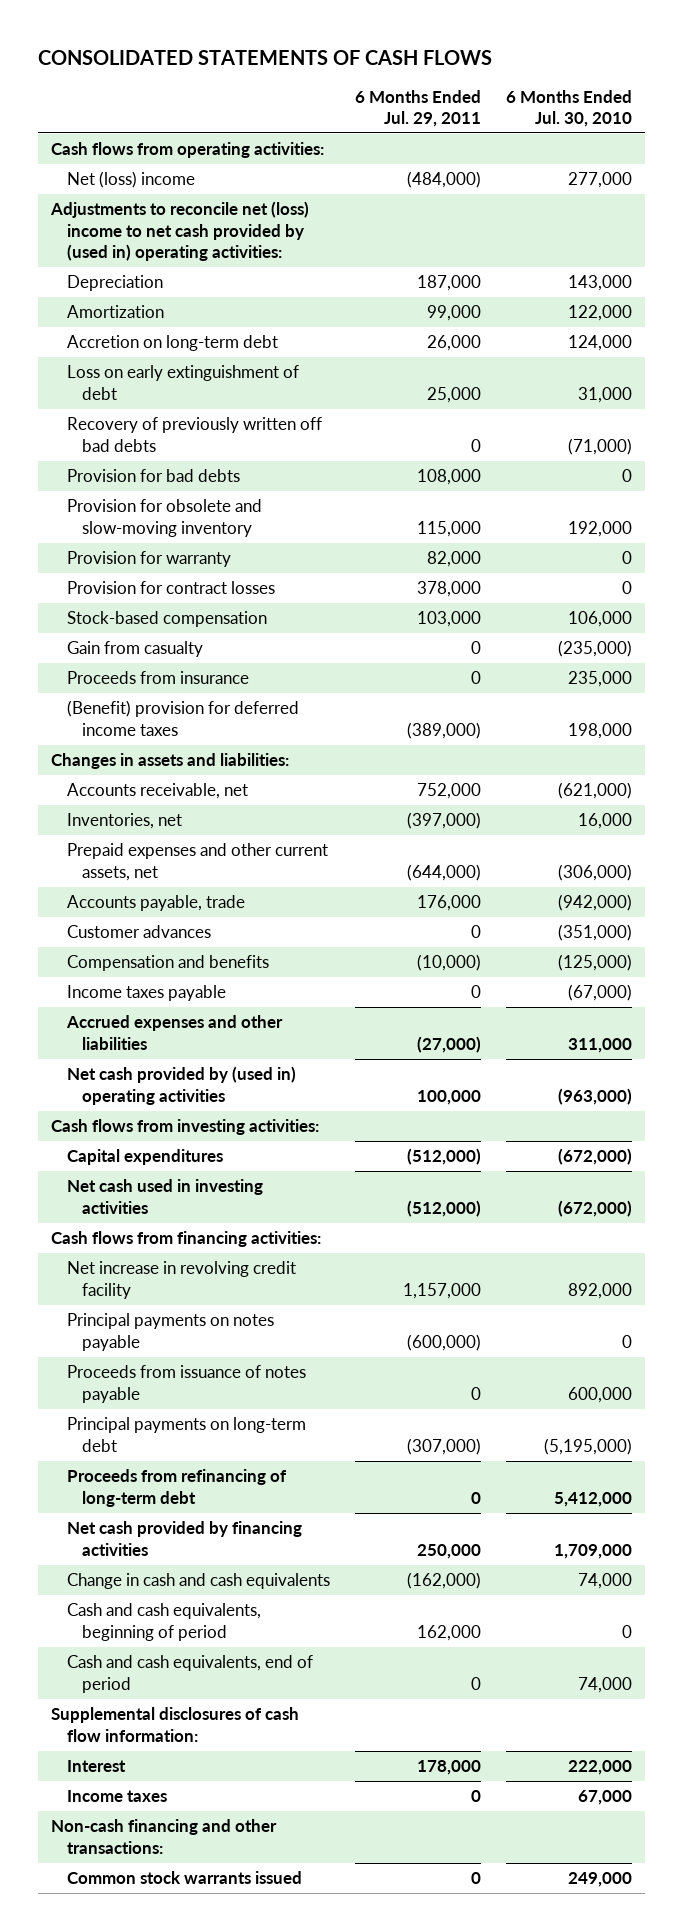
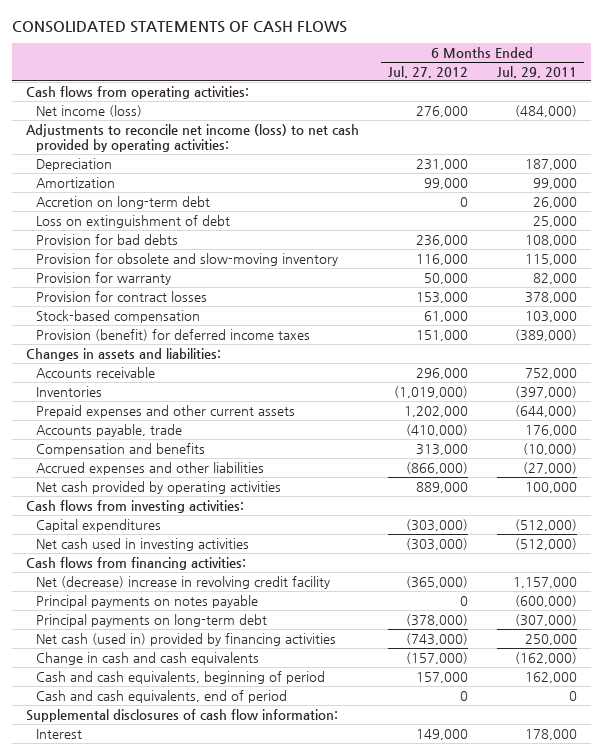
- | 6 Months Ended Jul. 29, 2011 | 6 Months Ended Jul. 30, 2010
+ | 6 Months Ended Jul. 27, 2012 | 6 Months Ended Jul. 29, 2011
- Net (loss) income | (484,000) | 277,000
- Adjustments to reconcile net (loss) income to net cash provided by (used in) operating activities:
+ Net income (loss) | 276,000 | (484,000)
+ Adjustments to reconcile net income (loss) to net cash provided by operating activities:
- Loss on early extinguishment of debt | 25,000 | 31,000
- Recovery of previously written off bad debts | 0 | (71,000)
+ Loss on extinguishment of debt | | 25,000
- Gain from casualty | 0 | (235,000)
- Proceeds from insurance | 0 | 235,000
- (Benefit) provision for deferred income taxes | (389,000) | 198,000
+ Provision (benefit) for deferred income taxes | 151,000 | (389,000)
- Accounts receivable, net | 752,000 | (621,000)
- Inventories, net | (397,000) | 16,000
- Prepaid expenses and other current assets, net | (644,000) | (306,000)
+ Accounts receivable | 296,000 | 752,000
+ Inventories | (1,019,000) | (397,000)
+ Prepaid expenses and other current assets | 1,202,000 | (644,000)
- Customer advances | 0 | (351,000)
- Income taxes payable | 0 | (67,000)
- Net cash provided by (used in) operating activities | 100,000 | (963,000)
+ Net cash provided by operating activities | 889,000 | 100,000
- Net increase in revolving credit facility | 1,157,000 | 892,000
+ Net (decrease) increase in revolving credit facility | (365,000) | 1,157,000
- Proceeds from issuance of notes payable | 0 | 600,000
- Proceeds from refinancing of long-term debt | 0 | 5,412,000
- Net cash provided by financing activities | 250,000 | 1,709,000
+ Net cash (used in) provided by financing activities | (743,000) | 250,000
- Income taxes | 0 | 67,000
- Non-cash financing and other transactions:
- Common stock warrants issued | 0 | 249,000

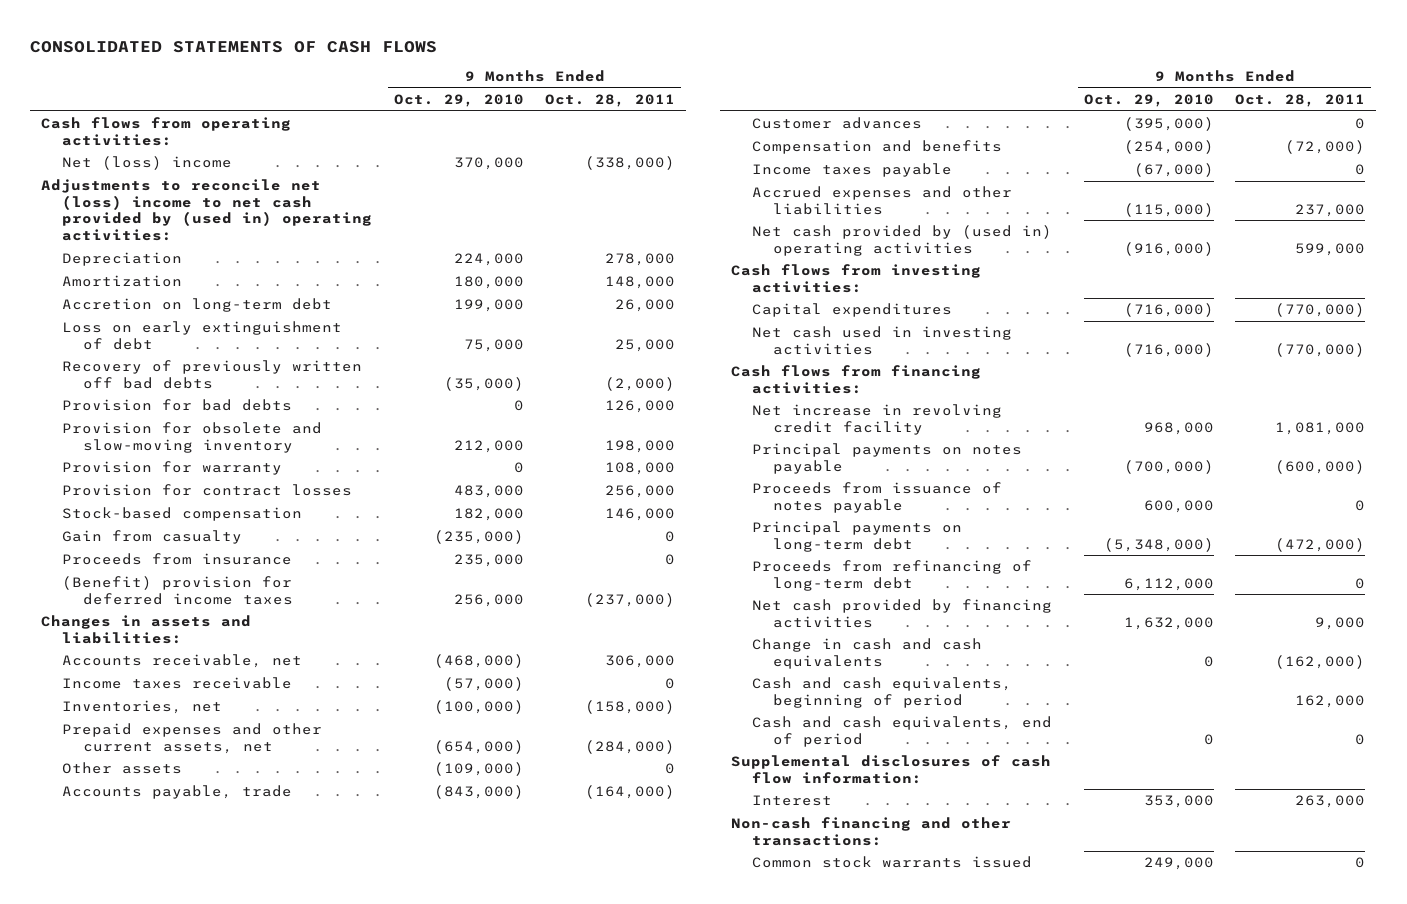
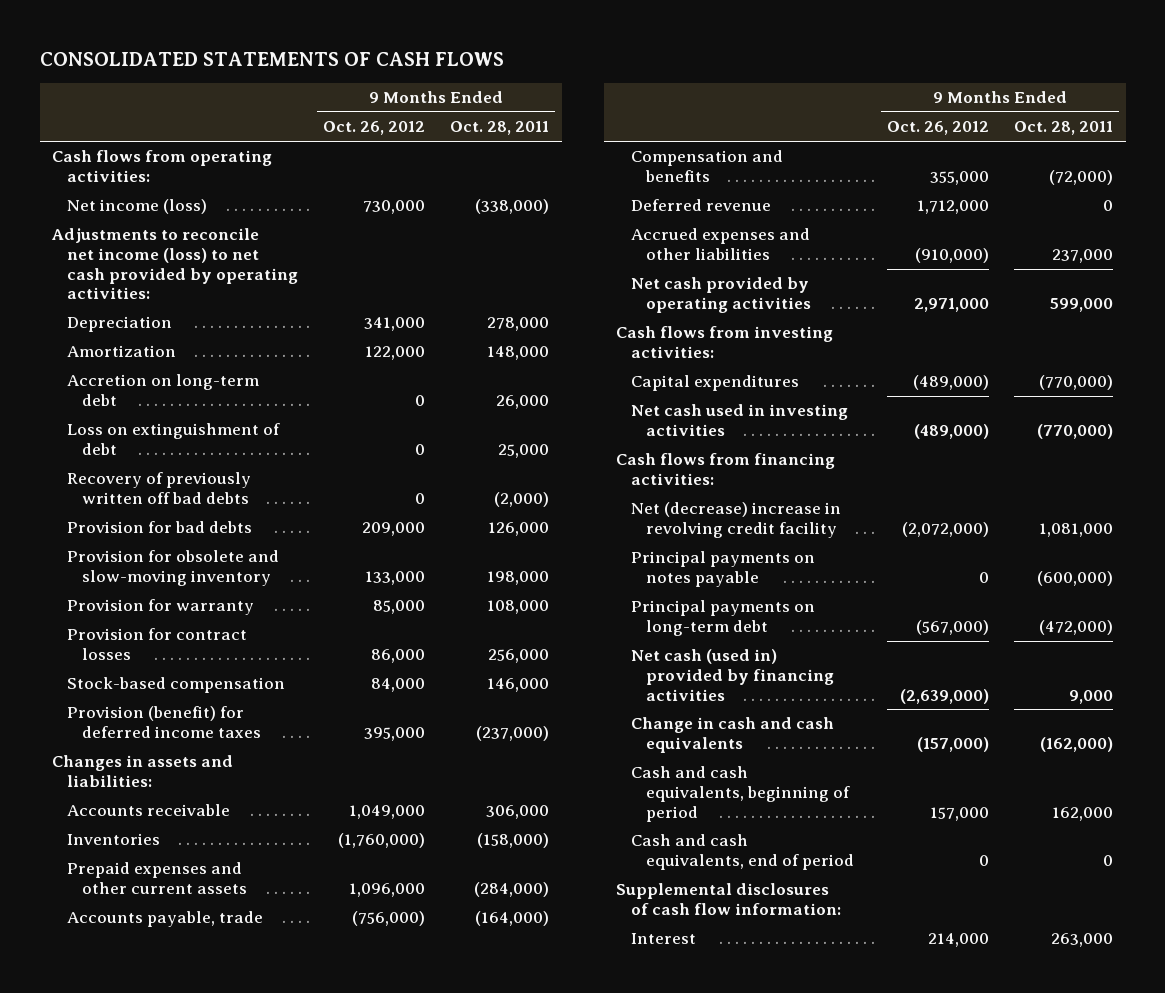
- | 9 Months Ended Oct. 29, 2010 | 9 Months Ended Oct. 28, 2011
+ | 9 Months Ended Oct. 26, 2012 | 9 Months Ended Oct. 28, 2011
- Net (loss) income | 370,000 | (338,000)
- Adjustments to reconcile net (loss) income to net cash provided by (used in) operating activities:
+ Net income (loss) | 730,000 | (338,000)
+ Adjustments to reconcile net income (loss) to net cash provided by operating activities:
- Loss on early extinguishment of debt | 75,000 | 25,000
+ Loss on extinguishment of debt | 0 | 25,000
- Gain from casualty | (235,000) | 0
- Proceeds from insurance | 235,000 | 0
- (Benefit) provision for deferred income taxes | 256,000 | (237,000)
+ Provision (benefit) for deferred income taxes | 395,000 | (237,000)
- Accounts receivable, net | (468,000) | 306,000
- Income taxes receivable | (57,000) | 0
- Inventories, net | (100,000) | (158,000)
- Prepaid expenses and other current assets, net | (654,000) | (284,000)
- Other assets | (109,000) | 0
+ Accounts receivable | 1,049,000 | 306,000
+ Inventories | (1,760,000) | (158,000)
+ Prepaid expenses and other current assets | 1,096,000 | (284,000)
- Customer advances | (395,000) | 0
- Income taxes payable | (67,000) | 0
+ Deferred revenue | 1,712,000 | 0
- Net cash provided by (used in) operating activities | (916,000) | 599,000
+ Net cash provided by operating activities | 2,971,000 | 599,000
- Net increase in revolving credit facility | 968,000 | 1,081,000
+ Net (decrease) increase in revolving credit facility | (2,072,000) | 1,081,000
- Proceeds from issuance of notes payable | 600,000 | 0
- Proceeds from refinancing of long-term debt | 6,112,000 | 0
- Net cash provided by financing activities | 1,632,000 | 9,000
+ Net cash (used in) provided by financing activities | (2,639,000) | 9,000
- Non-cash financing and other transactions:
- Common stock warrants issued | 249,000 | 0

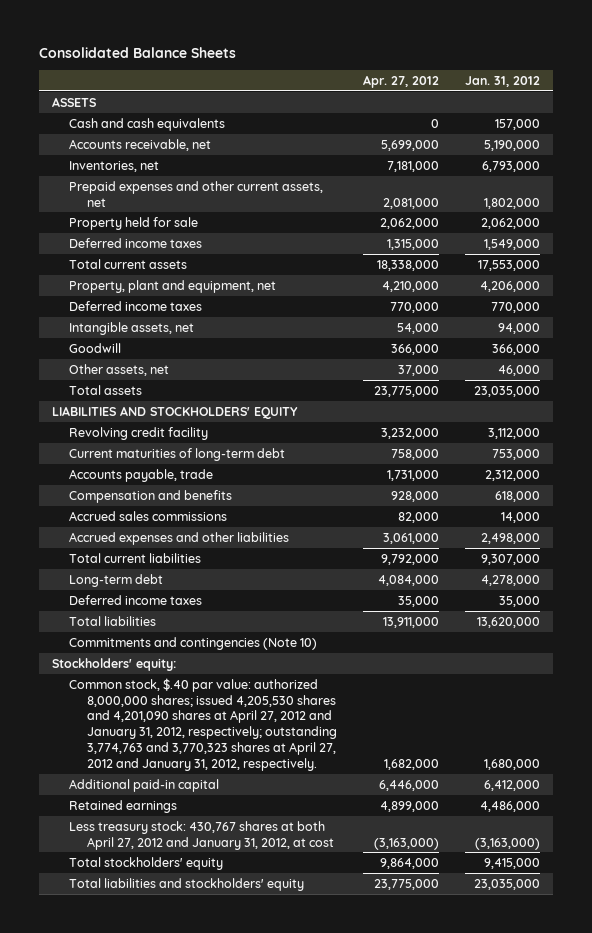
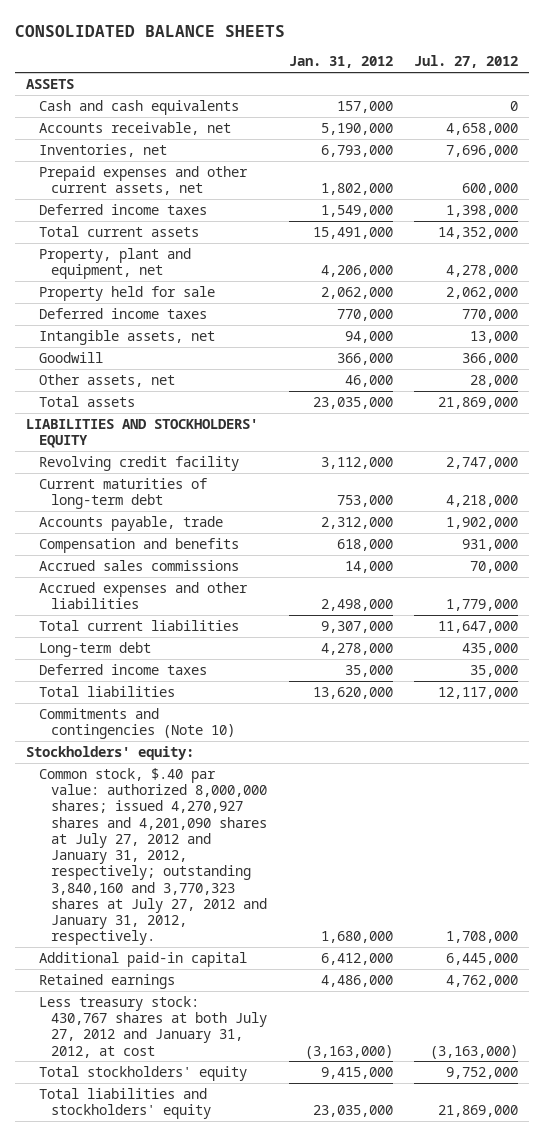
- Consolidated Balance Sheets
+ CONSOLIDATED BALANCE SHEETS
- | Apr. 27, 2012 | Jan. 31, 2012
+ | Jan. 31, 2012 | Jul. 27, 2012
- Total current assets | 18,338,000 | 17,553,000
+ Total current assets | 15,491,000 | 14,352,000
moved down: Property held for sale | 2,062,000 | 2,062,000
- Common stock, $.40 par value: authorized 8,000,000 shares; issued 4,205,530 shares and 4,201,090 shares at April 27, 2012 and January 31, 2012, respectively; outstanding 3,774,763 and 3,770,323 shares at April 27, 2012 and January 31, 2012, respectively. | 1,682,000 | 1,680,000
+ Common stock, $.40 par value: authorized 8,000,000 shares; issued 4,270,927 shares and 4,201,090 shares at July 27, 2012 and January 31, 2012, respectively; outstanding 3,840,160 and 3,770,323 shares at July 27, 2012 and January 31, 2012, respectively. | 1,680,000 | 1,708,000
- Less treasury stock: 430,767 shares at both April 27, 2012 and January 31, 2012, at cost | (3,163,000) | (3,163,000)
+ Less treasury stock: 430,767 shares at both July 27, 2012 and January 31, 2012, at cost | (3,163,000) | (3,163,000)

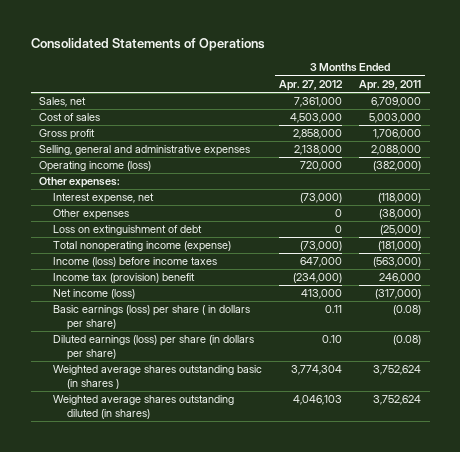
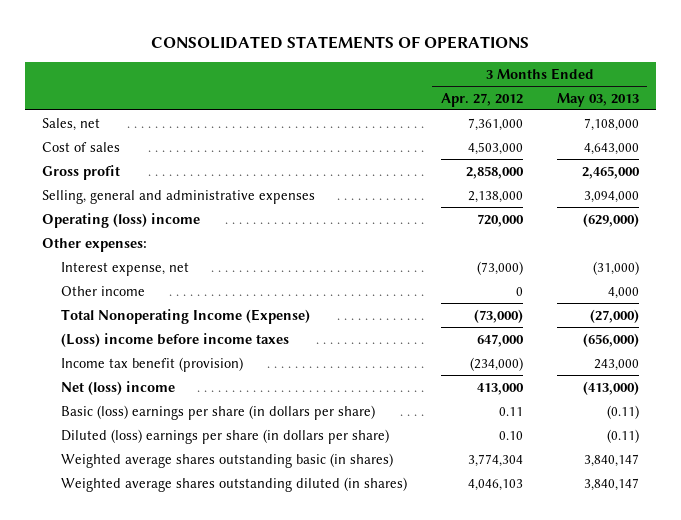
- Consolidated Statements of Operations
+ CONSOLIDATED STATEMENTS OF OPERATIONS
- | 3 Months Ended Apr. 27, 2012 | 3 Months Ended Apr. 29, 2011
+ | 3 Months Ended Apr. 27, 2012 | 3 Months Ended May 03, 2013
- Operating income (loss) | 720,000 | (382,000)
+ Operating (loss) income | 720,000 | (629,000)
- Other expenses | 0 | (38,000)
- Loss on extinguishment of debt | 0 | (25,000)
- Total nonoperating income (expense) | (73,000) | (181,000)
- Income (loss) before income taxes | 647,000 | (563,000)
- Income tax (provision) benefit | (234,000) | 246,000
- Net income (loss) | 413,000 | (317,000)
- Basic earnings (loss) per share ( in dollars per share) | 0.11 | (0.08)
- Diluted earnings (loss) per share (in dollars per share) | 0.10 | (0.08)
- Weighted average shares outstanding basic (in shares ) | 3,774,304 | 3,752,624
+ Other income | 0 | 4,000
+ Total Nonoperating Income (Expense) | (73,000) | (27,000)
+ (Loss) income before income taxes | 647,000 | (656,000)
+ Income tax benefit (provision) | (234,000) | 243,000
+ Net (loss) income | 413,000 | (413,000)
+ Basic (loss) earnings per share (in dollars per share) | 0.11 | (0.11)
+ Diluted (loss) earnings per share (in dollars per share) | 0.10 | (0.11)
+ Weighted average shares outstanding basic (in shares) | 3,774,304 | 3,840,147

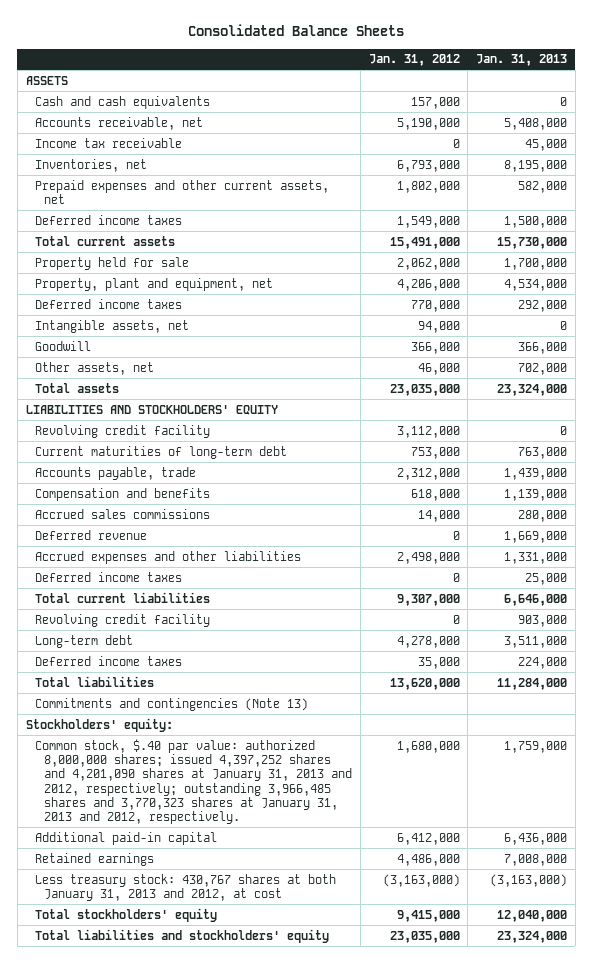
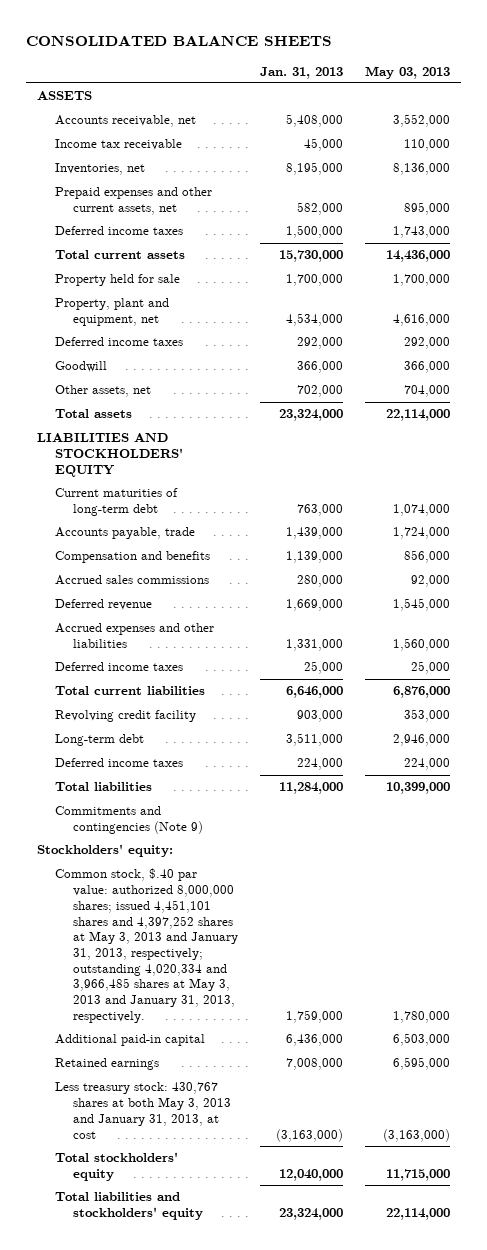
- Consolidated Balance Sheets
+ CONSOLIDATED BALANCE SHEETS
- | Jan. 31, 2012 | Jan. 31, 2013
+ | Jan. 31, 2013 | May 03, 2013
- Cash and cash equivalents | 157,000 | 0
- Intangible assets, net | 94,000 | 0
- Revolving credit facility | 3,112,000 | 0
- Commitments and contingencies (Note 13)
+ Commitments and contingencies (Note 9)
- Common stock, $.40 par value: authorized 8,000,000 shares; issued 4,397,252 shares and 4,201,090 shares at January 31, 2013 and 2012, respectively; outstanding 3,966,485 shares and 3,770,323 shares at January 31, 2013 and 2012, respectively. | 1,680,000 | 1,759,000
+ Common stock, $.40 par value: authorized 8,000,000 shares; issued 4,451,101 shares and 4,397,252 shares at May 3, 2013 and January 31, 2013, respectively; outstanding 4,020,334 and 3,966,485 shares at May 3, 2013 and January 31, 2013, respectively. | 1,759,000 | 1,780,000
- Less treasury stock: 430,767 shares at both January 31, 2013 and 2012, at cost | (3,163,000) | (3,163,000)
+ Less treasury stock: 430,767 shares at both May 3, 2013 and January 31, 2013, at cost | (3,163,000) | (3,163,000)

